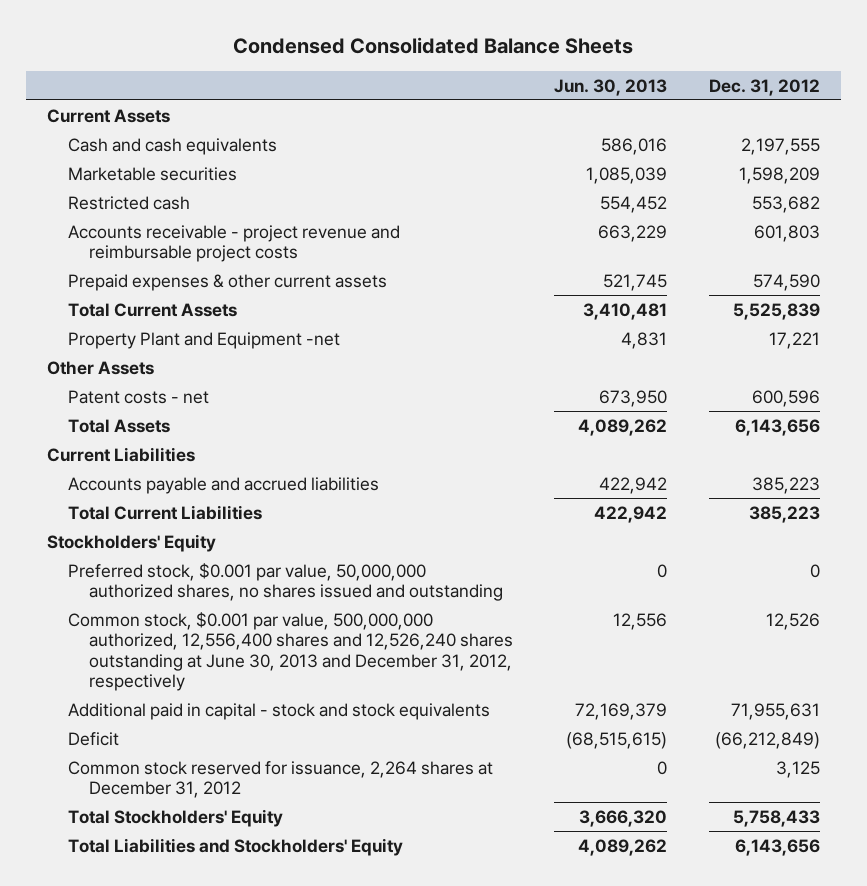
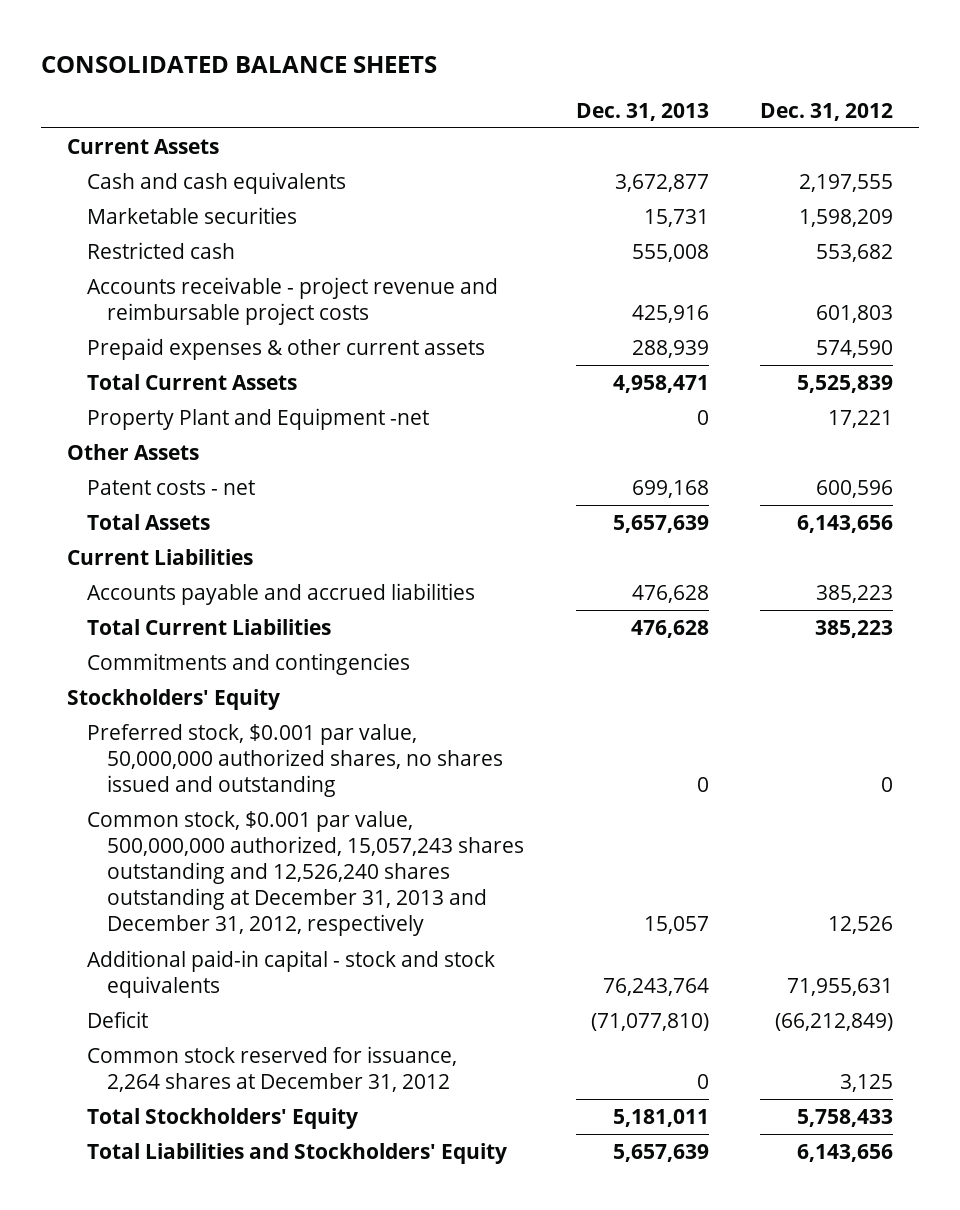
- Condensed Consolidated Balance Sheets
+ CONSOLIDATED BALANCE SHEETS
- | Jun. 30, 2013 | Dec. 31, 2012
+ | Dec. 31, 2013 | Dec. 31, 2012
+ Commitments and contingencies
- Common stock, $0.001 par value, 500,000,000 authorized, 12,556,400 shares and 12,526,240 shares outstanding at June 30, 2013 and December 31, 2012, respectively | 12,556 | 12,526
- Additional paid in capital - stock and stock equivalents | 72,169,379 | 71,955,631
+ Common stock, $0.001 par value, 500,000,000 authorized, 15,057,243 shares outstanding and 12,526,240 shares outstanding at December 31, 2013 and December 31, 2012, respectively | 15,057 | 12,526
+ Additional paid-in capital - stock and stock equivalents | 76,243,764 | 71,955,631

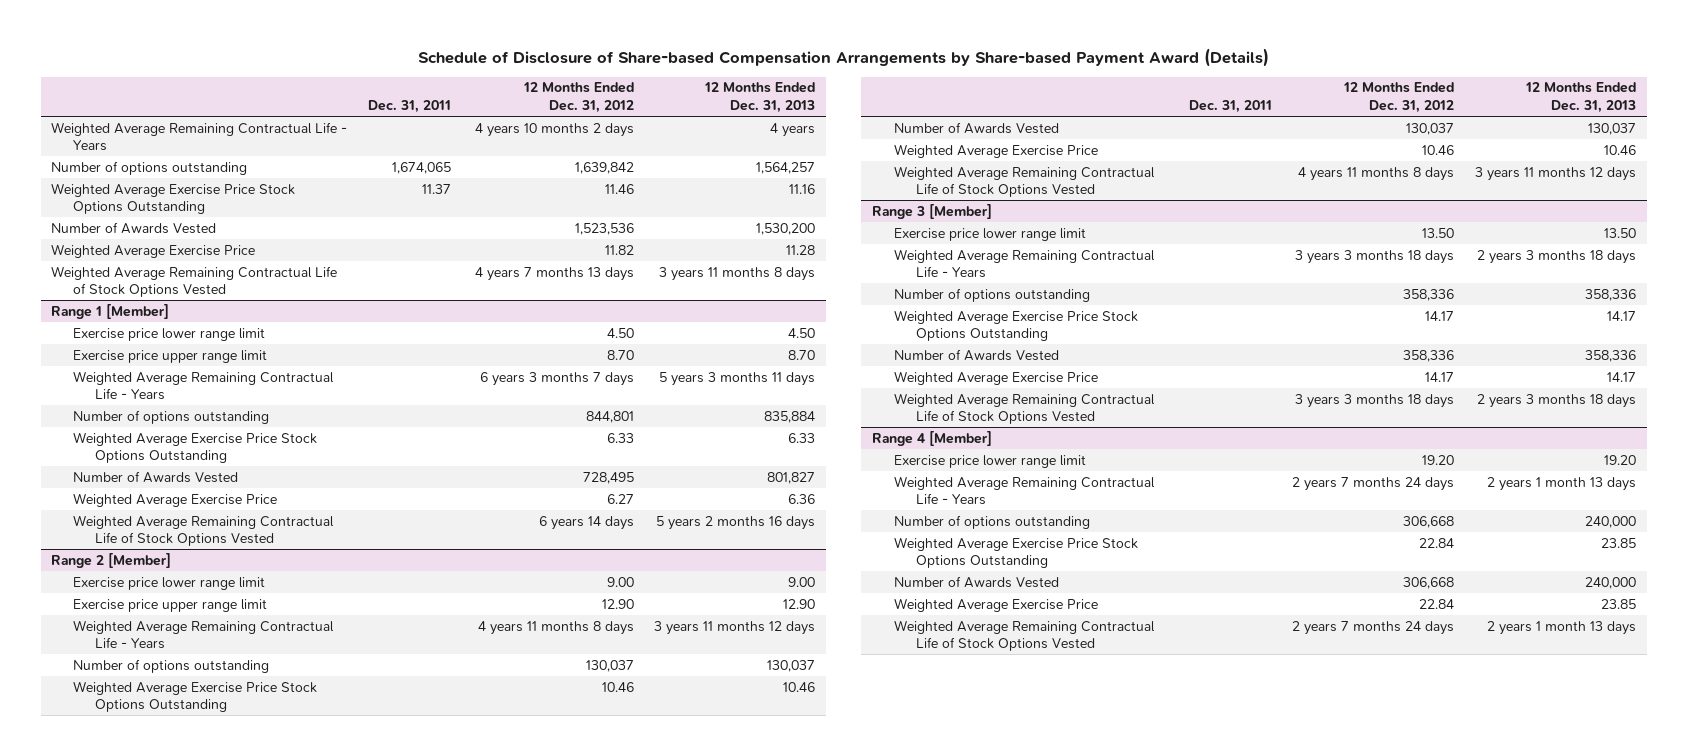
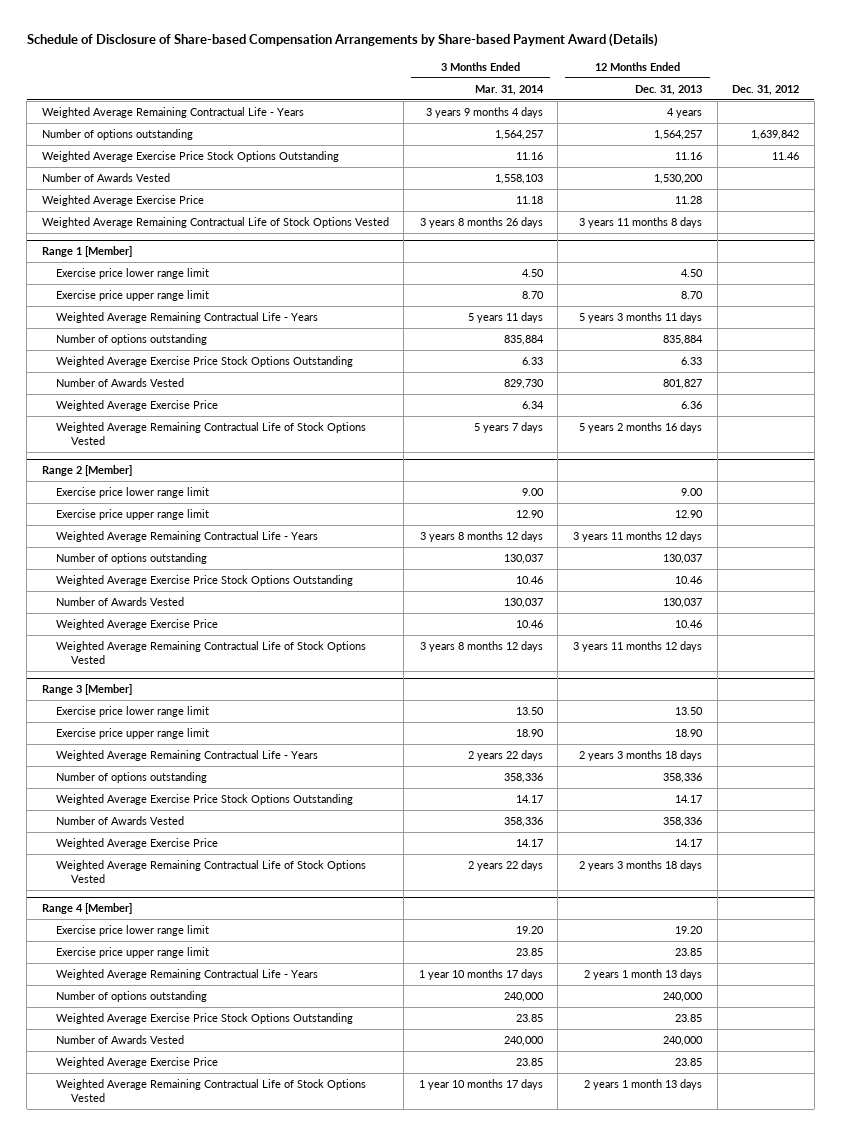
- | Dec. 31, 2011 | 12 Months Ended Dec. 31, 2012 | 12 Months Ended Dec. 31, 2013
+ | 3 Months Ended Mar. 31, 2014 | 12 Months Ended Dec. 31, 2013 | Dec. 31, 2012
@ Range 3 [Member]
+ Exercise price upper range limit | 18.90 | 18.90 |
@ Range 4 [Member]
+ Exercise price upper range limit | 23.85 | 23.85 |

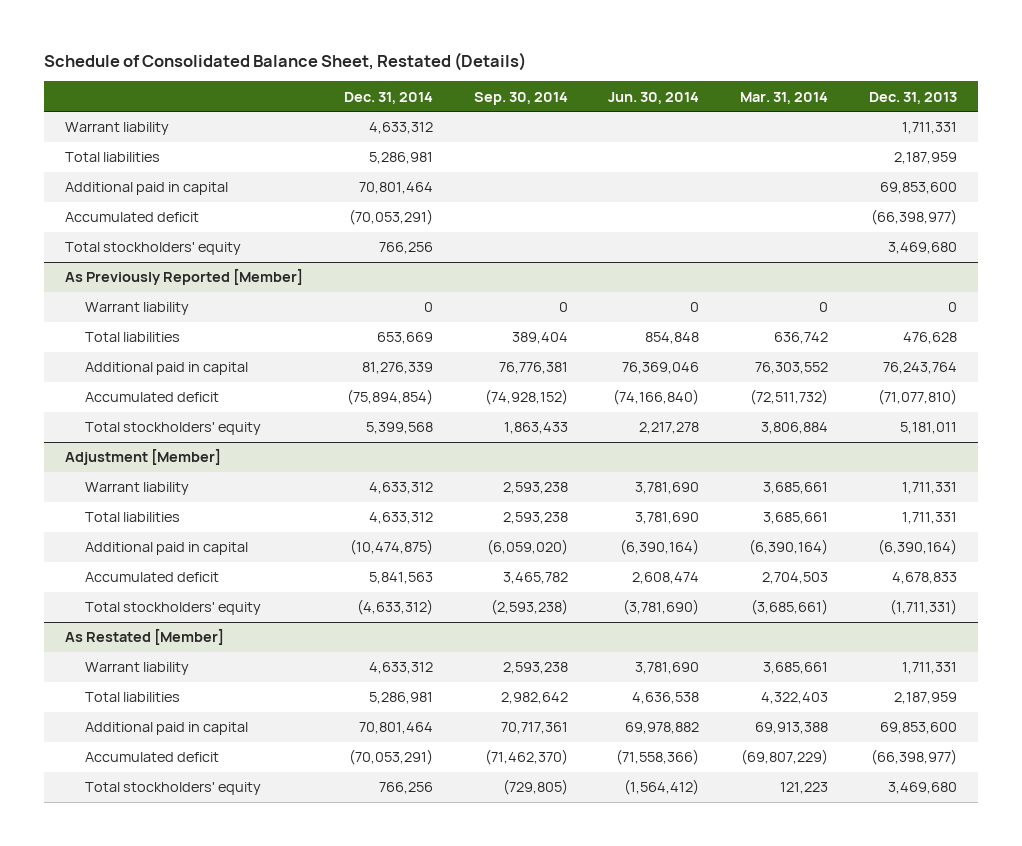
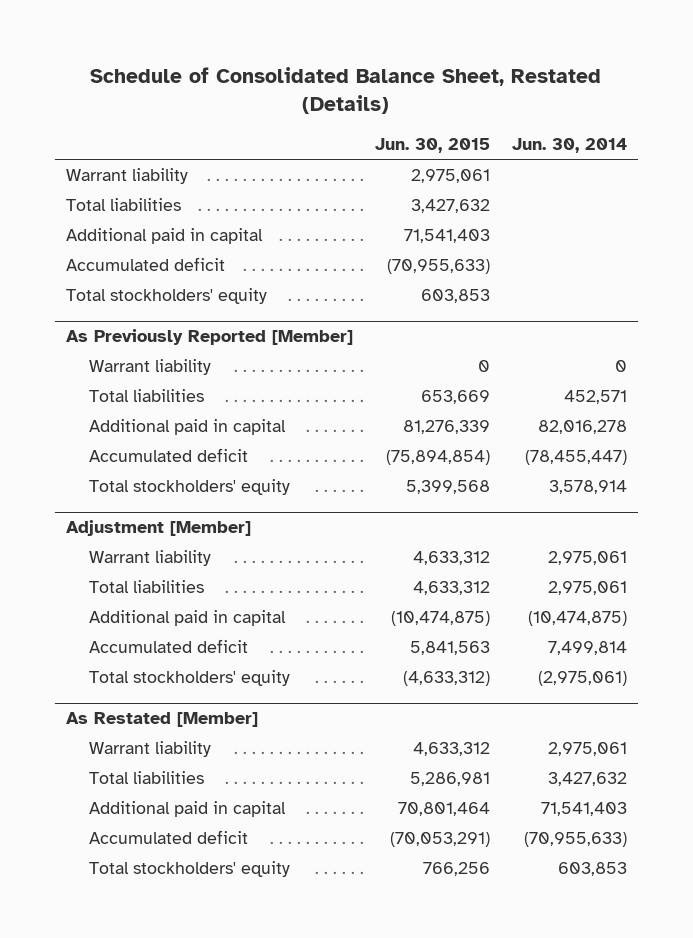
- | Dec. 31, 2014 | Sep. 30, 2014 | Jun. 30, 2014 | Mar. 31, 2014 | Dec. 31, 2013
+ | Jun. 30, 2015 | Jun. 30, 2014
@ As Previously Reported [Member]
- Total liabilities | 653,669 | 389,404 | 854,848 | 636,742 | 476,628
- Additional paid in capital | 81,276,339 | 76,776,381 | 76,369,046 | 76,303,552 | 76,243,764
- Accumulated deficit | (75,894,854) | (74,928,152) | (74,166,840) | (72,511,732) | (71,077,810)
- Total stockholders' equity | 5,399,568 | 1,863,433 | 2,217,278 | 3,806,884 | 5,181,011
+ Total liabilities | 653,669 | 452,571
+ Additional paid in capital | 81,276,339 | 82,016,278
+ Accumulated deficit | (75,894,854) | (78,455,447)
+ Total stockholders' equity | 5,399,568 | 3,578,914
@ Adjustment [Member]
- Warrant liability | 4,633,312 | 2,593,238 | 3,781,690 | 3,685,661 | 1,711,331
- Total liabilities | 4,633,312 | 2,593,238 | 3,781,690 | 3,685,661 | 1,711,331
- Additional paid in capital | (10,474,875) | (6,059,020) | (6,390,164) | (6,390,164) | (6,390,164)
- Accumulated deficit | 5,841,563 | 3,465,782 | 2,608,474 | 2,704,503 | 4,678,833
- Total stockholders' equity | (4,633,312) | (2,593,238) | (3,781,690) | (3,685,661) | (1,711,331)
+ Warrant liability | 4,633,312 | 2,975,061
+ Total liabilities | 4,633,312 | 2,975,061
+ Additional paid in capital | (10,474,875) | (10,474,875)
+ Accumulated deficit | 5,841,563 | 7,499,814
+ Total stockholders' equity | (4,633,312) | (2,975,061)
@ As Restated [Member]
- Warrant liability | 4,633,312 | 2,593,238 | 3,781,690 | 3,685,661 | 1,711,331
- Total liabilities | 5,286,981 | 2,982,642 | 4,636,538 | 4,322,403 | 2,187,959
- Additional paid in capital | 70,801,464 | 70,717,361 | 69,978,882 | 69,913,388 | 69,853,600
- Accumulated deficit | (70,053,291) | (71,462,370) | (71,558,366) | (69,807,229) | (66,398,977)
- Total stockholders' equity | 766,256 | (729,805) | (1,564,412) | 121,223 | 3,469,680
+ Warrant liability | 4,633,312 | 2,975,061
+ Total liabilities | 5,286,981 | 3,427,632
+ Additional paid in capital | 70,801,464 | 71,541,403
+ Accumulated deficit | (70,053,291) | (70,955,633)
+ Total stockholders' equity | 766,256 | 603,853

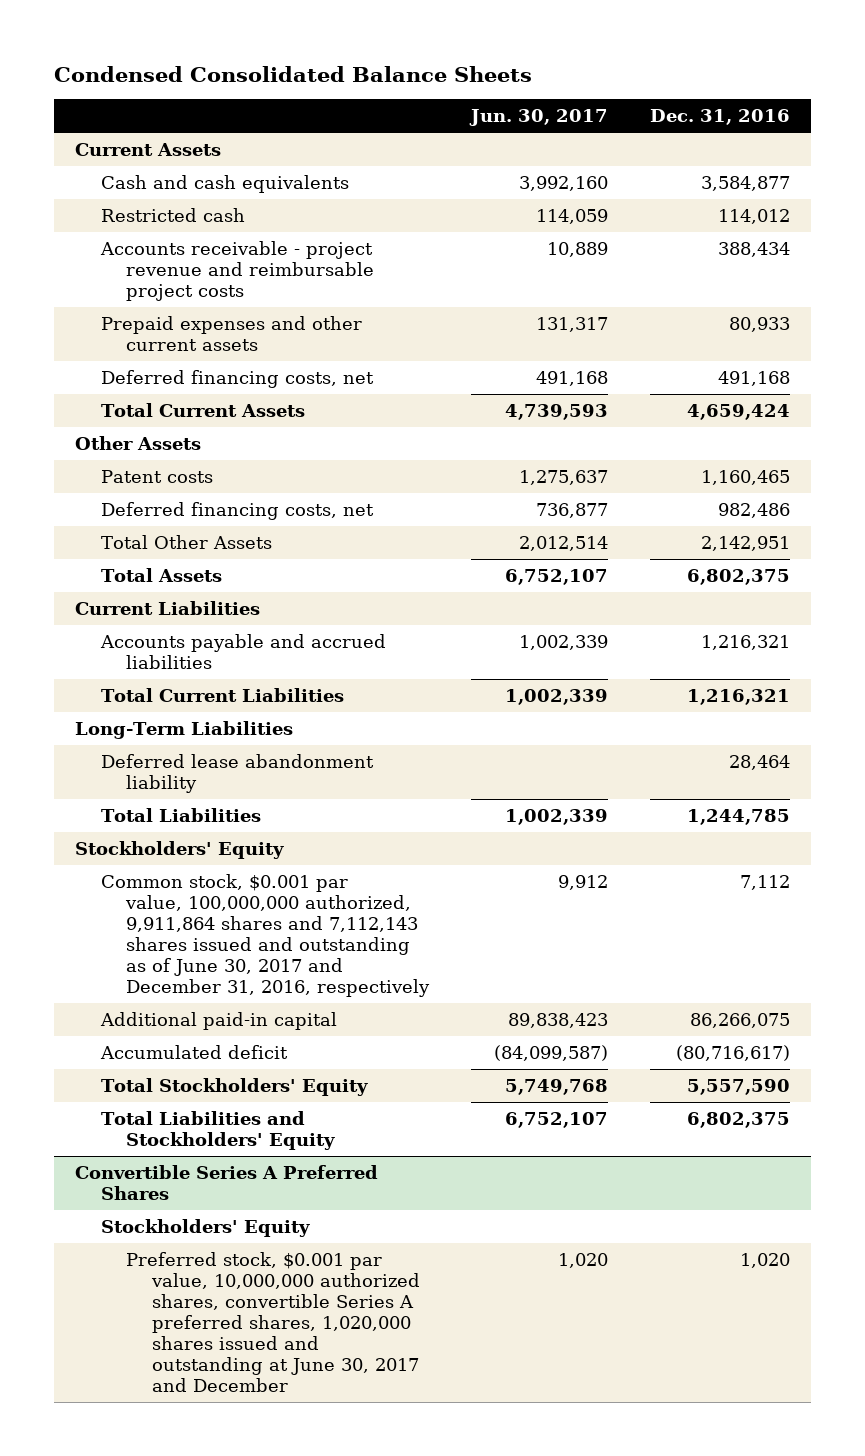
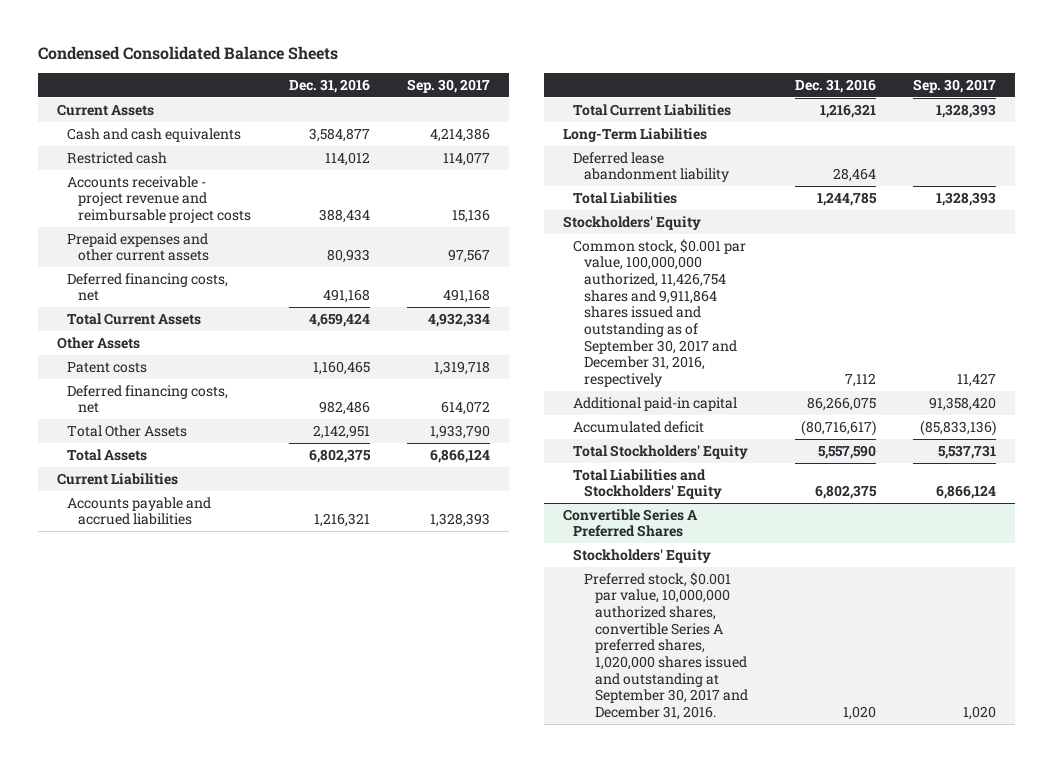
- | Jun. 30, 2017 | Dec. 31, 2016
+ | Dec. 31, 2016 | Sep. 30, 2017
- Common stock, $0.001 par value, 100,000,000 authorized, 9,911,864 shares and 7,112,143 shares issued and outstanding as of June 30, 2017 and December 31, 2016, respectively | 9,912 | 7,112
+ Common stock, $0.001 par value, 100,000,000 authorized, 11,426,754 shares and 9,911,864 shares issued and outstanding as of September 30, 2017 and December 31, 2016, respectively | 7,112 | 11,427
@ Convertible Series A Preferred Shares
- Preferred stock, $0.001 par value, 10,000,000 authorized shares, convertible Series A preferred shares, 1,020,000 shares issued and outstanding at June 30, 2017 and December | 1,020 | 1,020
+ Preferred stock, $0.001 par value, 10,000,000 authorized shares, convertible Series A preferred shares, 1,020,000 shares issued and outstanding at September 30, 2017 and December 31, 2016. | 1,020 | 1,020

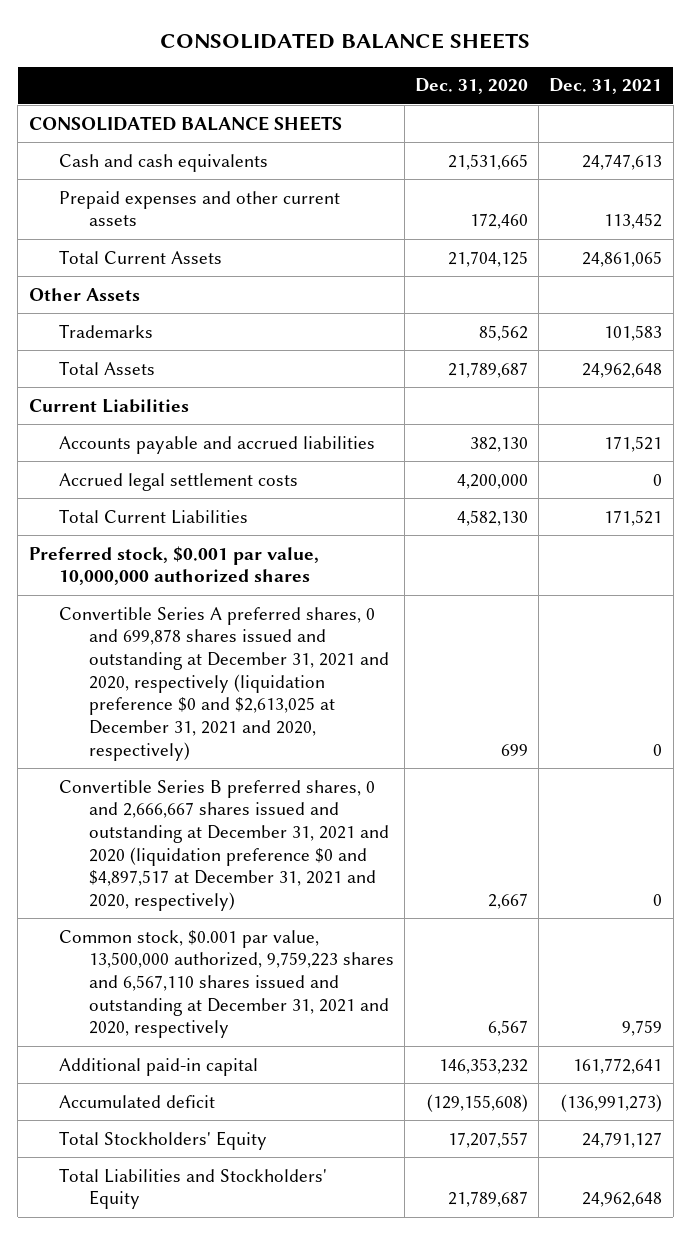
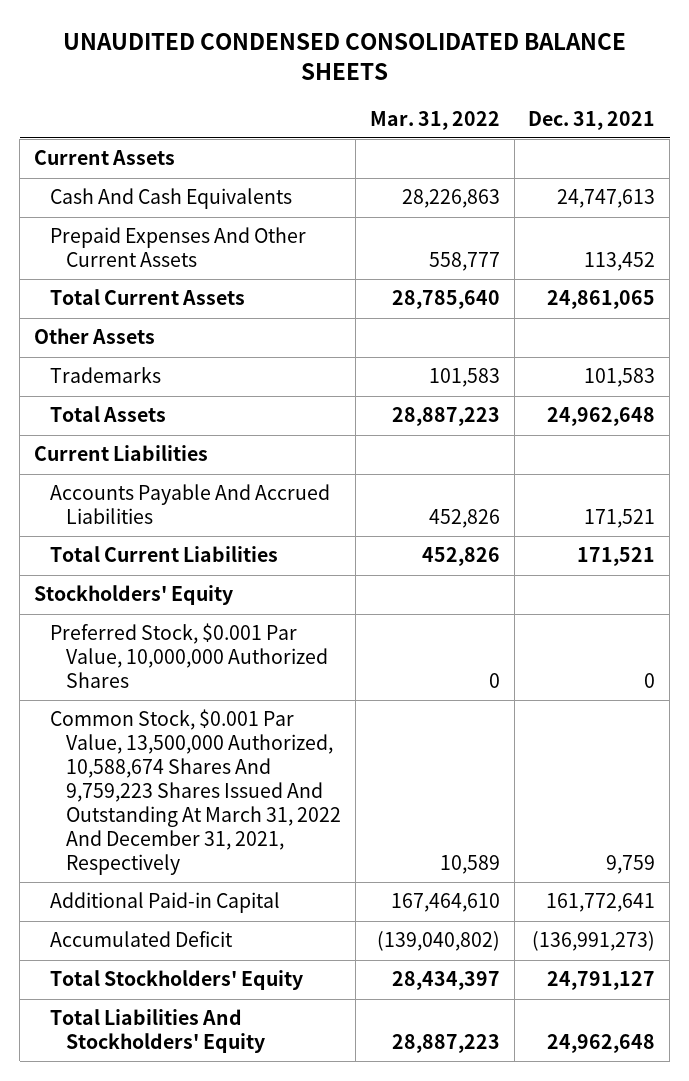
- CONSOLIDATED BALANCE SHEETS
+ UNAUDITED CONDENSED CONSOLIDATED BALANCE SHEETS
- | Dec. 31, 2020 | Dec. 31, 2021
+ | Mar. 31, 2022 | Dec. 31, 2021
- CONSOLIDATED BALANCE SHEETS
- Cash and cash equivalents | 21,531,665 | 24,747,613
- Prepaid expenses and other current assets | 172,460 | 113,452
+ Current Assets
+ Cash And Cash Equivalents | 28,226,863 | 24,747,613
+ Prepaid Expenses And Other Current Assets | 558,777 | 113,452
- Accounts payable and accrued liabilities | 382,130 | 171,521
- Accrued legal settlement costs | 4,200,000 | 0
+ Accounts Payable And Accrued Liabilities | 452,826 | 171,521
- Preferred stock, $0.001 par value, 10,000,000 authorized shares
- Convertible Series A preferred shares, 0 and 699,878 shares issued and outstanding at December 31, 2021 and 2020, respectively (liquidation preference $0 and $2,613,025 at December 31, 2021 and 2020, respectively) | 699 | 0
- Convertible Series B preferred shares, 0 and 2,666,667 shares issued and outstanding at December 31, 2021 and 2020 (liquidation preference $0 and $4,897,517 at December 31, 2021 and 2020, respectively) | 2,667 | 0
- Common stock, $0.001 par value, 13,500,000 authorized, 9,759,223 shares and 6,567,110 shares issued and outstanding at December 31, 2021 and 2020, respectively | 6,567 | 9,759
- Additional paid-in capital | 146,353,232 | 161,772,641
- Accumulated deficit | (129,155,608) | (136,991,273)
+ Stockholders' Equity
+ Preferred Stock, $0.001 Par Value, 10,000,000 Authorized Shares | 0 | 0
+ Common Stock, $0.001 Par Value, 13,500,000 Authorized, 10,588,674 Shares And 9,759,223 Shares Issued And Outstanding At March 31, 2022 And December 31, 2021, Respectively | 10,589 | 9,759
+ Additional Paid-in Capital | 167,464,610 | 161,772,641
+ Accumulated Deficit | (139,040,802) | (136,991,273)
- Total Liabilities and Stockholders' Equity | 21,789,687 | 24,962,648
+ Total Liabilities And Stockholders' Equity | 28,887,223 | 24,962,648

